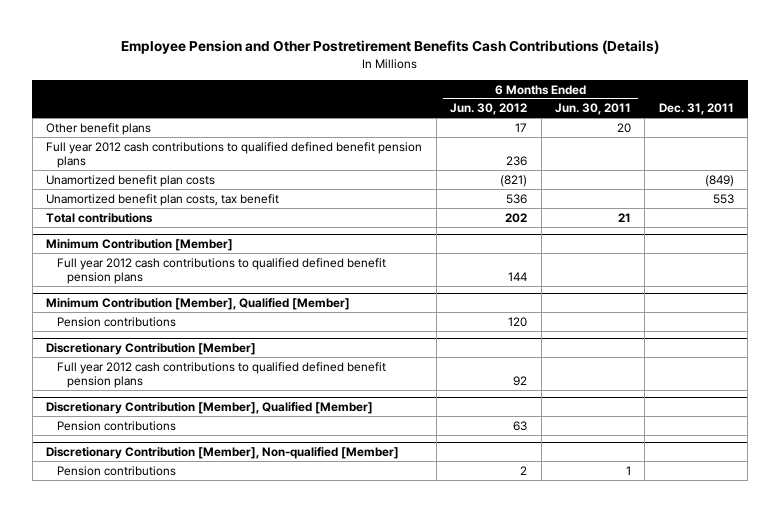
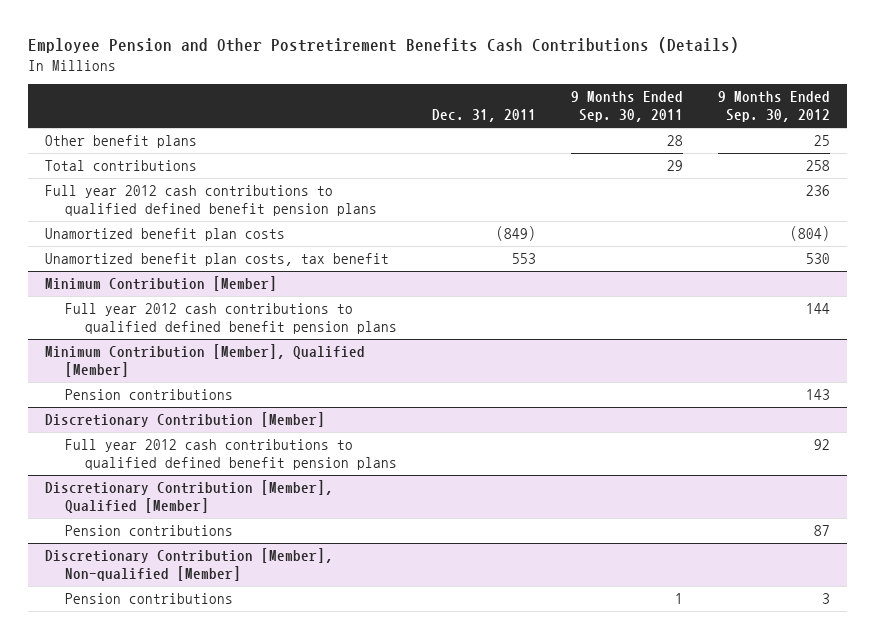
- | 6 Months Ended Jun. 30, 2012 | 6 Months Ended Jun. 30, 2011 | Dec. 31, 2011
+ | Dec. 31, 2011 | 9 Months Ended Sep. 30, 2011 | 9 Months Ended Sep. 30, 2012
moved up: Total contributions | | 29 | 258

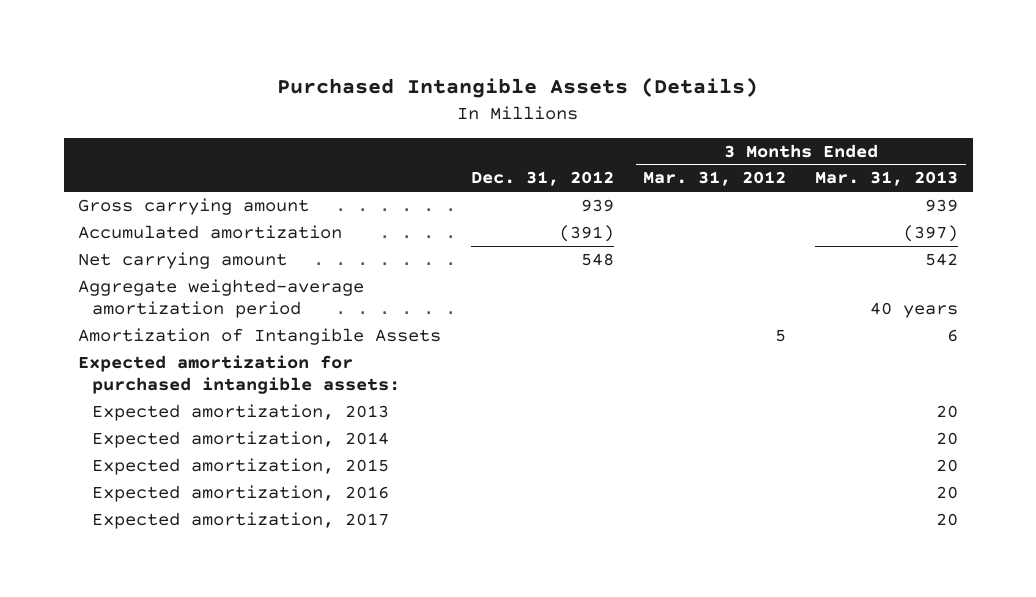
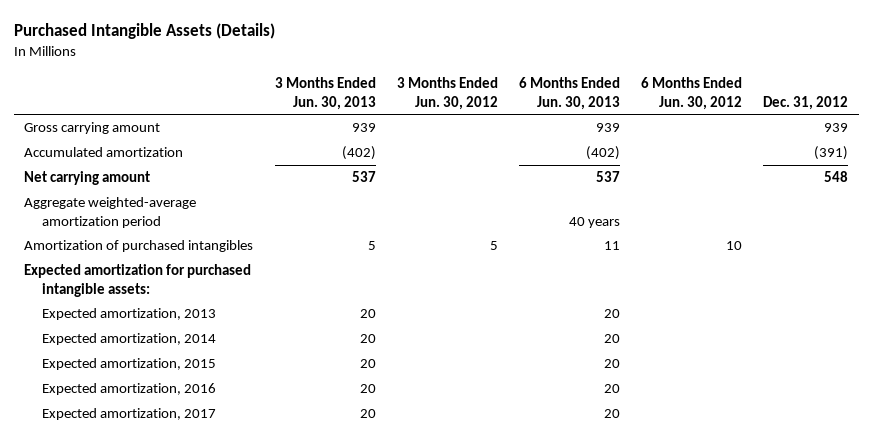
- | Dec. 31, 2012 | 3 Months Ended Mar. 31, 2012 | 3 Months Ended Mar. 31, 2013
+ | 3 Months Ended Jun. 30, 2013 | 3 Months Ended Jun. 30, 2012 | 6 Months Ended Jun. 30, 2013 | 6 Months Ended Jun. 30, 2012 | Dec. 31, 2012
- Amortization of Intangible Assets | | 5 | 6
+ Amortization of purchased intangibles | 5 | 5 | 11 | 10 |

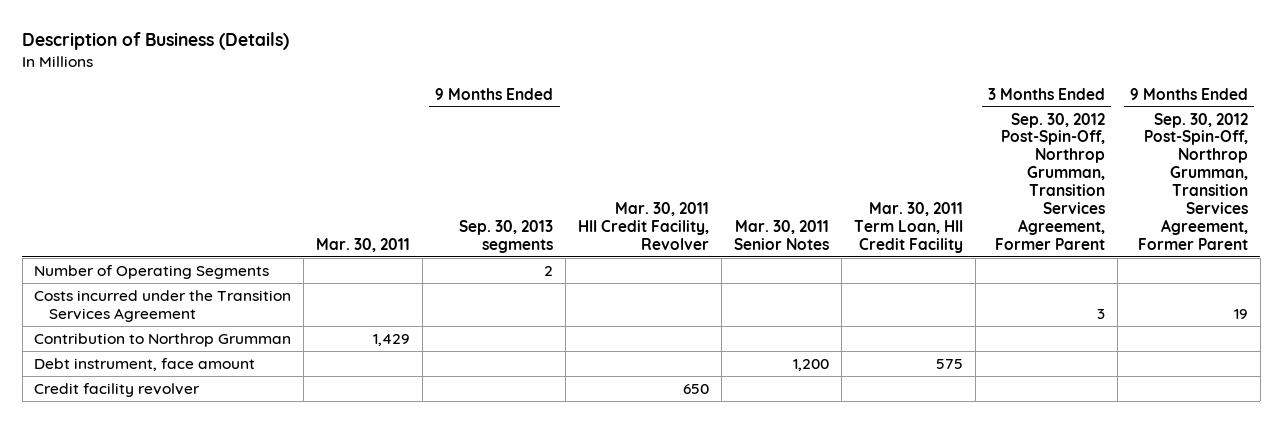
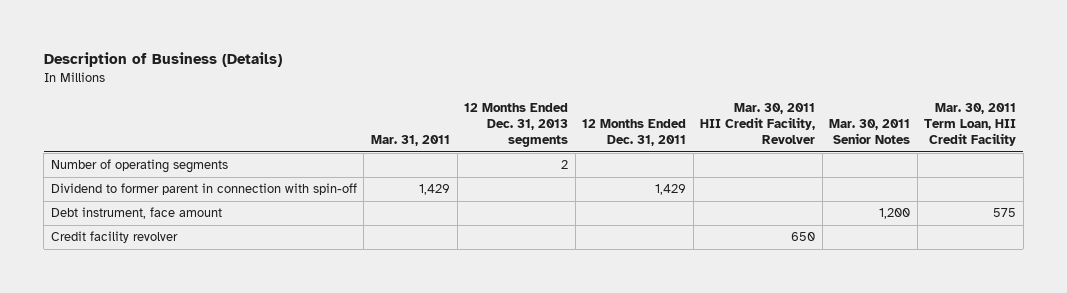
- | Mar. 30, 2011 | 9 Months Ended Sep. 30, 2013 segments | Mar. 30, 2011 HII Credit Facility, Revolver | Mar. 30, 2011 Senior Notes | Mar. 30, 2011 Term Loan, HII Credit Facility | 3 Months Ended Sep. 30, 2012 Post-Spin-Off, Northrop Grumman, Transition Services Agreement, Former Parent | 9 Months Ended Sep. 30, 2012 Post-Spin-Off, Northrop Grumman, Transition Services Agreement, Former Parent
+ | Mar. 31, 2011 | 12 Months Ended Dec. 31, 2013 segments | 12 Months Ended Dec. 31, 2011 | Mar. 30, 2011 HII Credit Facility, Revolver | Mar. 30, 2011 Senior Notes | Mar. 30, 2011 Term Loan, HII Credit Facility
- Number of Operating Segments | | 2 | | | | |
- Costs incurred under the Transition Services Agreement | | | | | | 3 | 19
- Contribution to Northrop Grumman | 1,429 | | | | | |
+ Number of operating segments | | 2 | | | |
+ Dividend to former parent in connection with spin-off | 1,429 | | 1,429 | | |

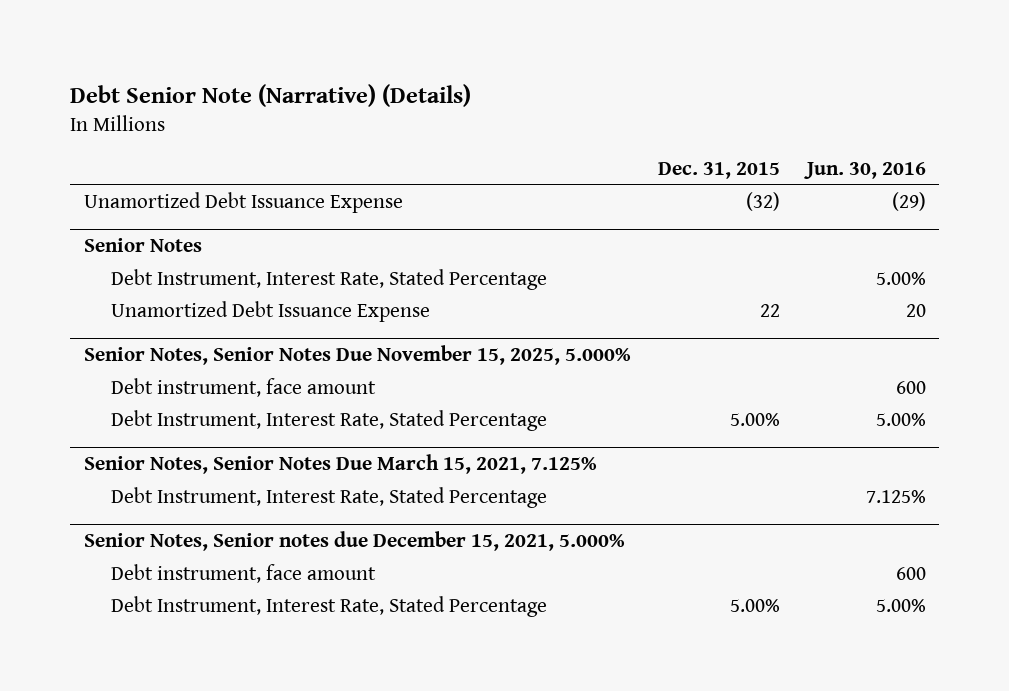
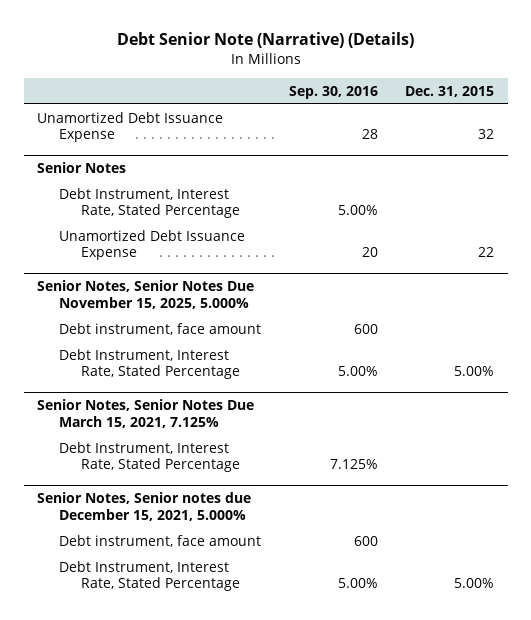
- | Dec. 31, 2015 | Jun. 30, 2016
+ | Sep. 30, 2016 | Dec. 31, 2015
- Unamortized Debt Issuance Expense | (32) | (29)
+ Unamortized Debt Issuance Expense | 28 | 32

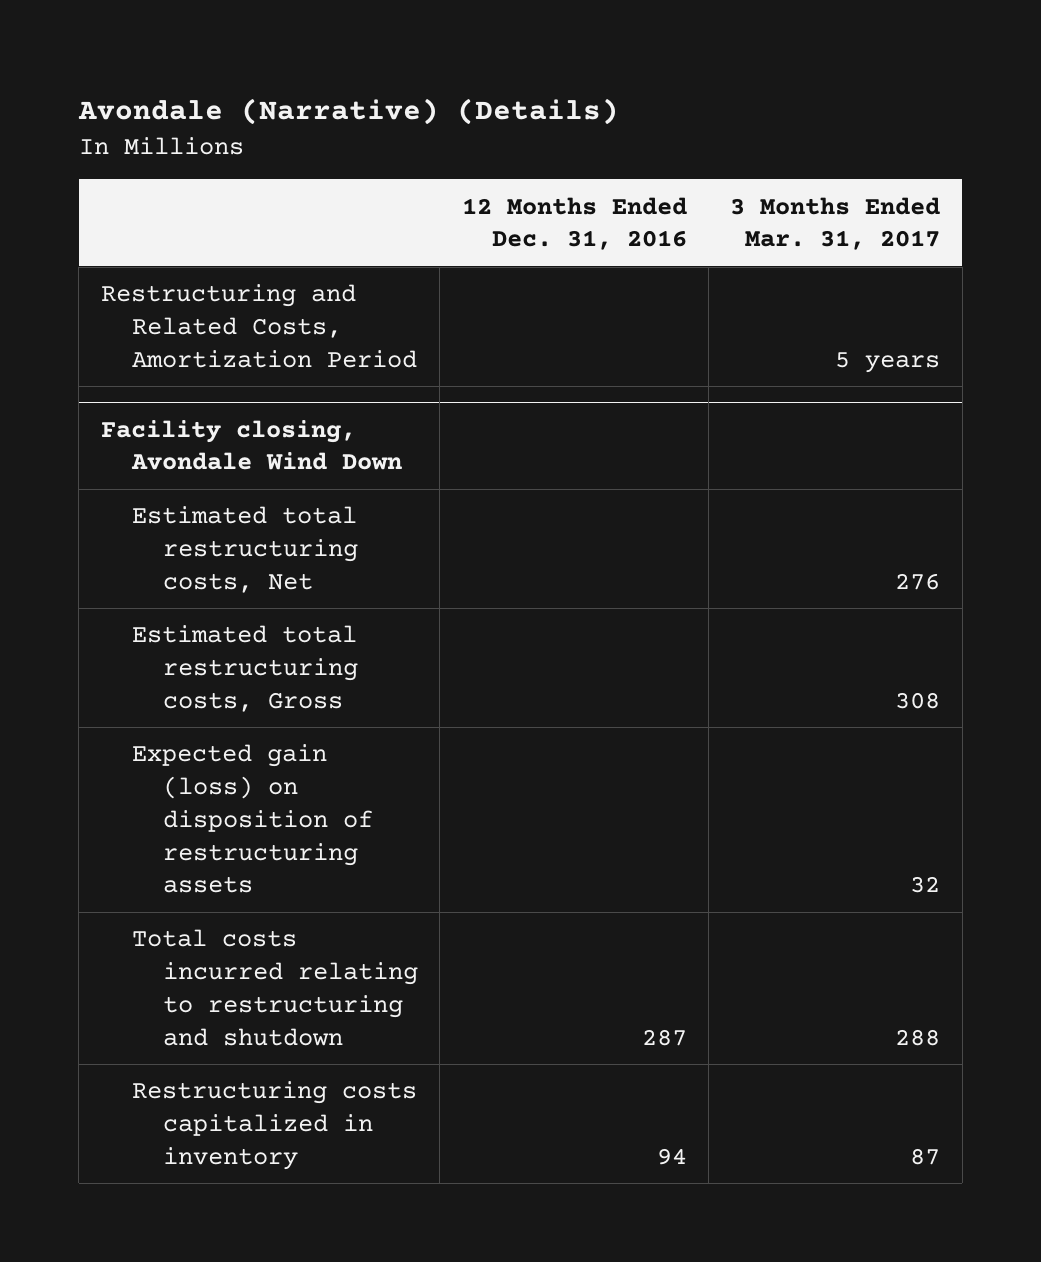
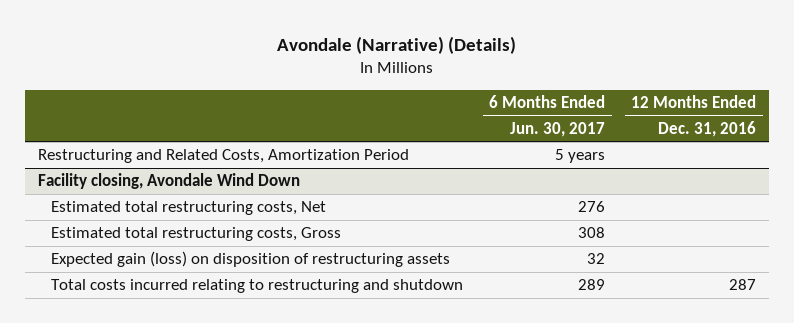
- | 12 Months Ended Dec. 31, 2016 | 3 Months Ended Mar. 31, 2017
+ | 6 Months Ended Jun. 30, 2017 | 12 Months Ended Dec. 31, 2016
@ Facility closing, Avondale Wind Down
- Restructuring costs capitalized in inventory | 94 | 87

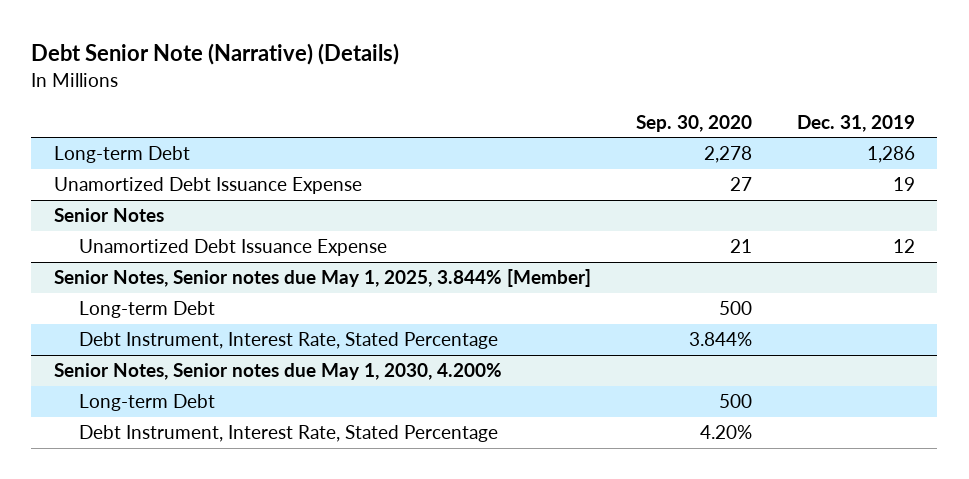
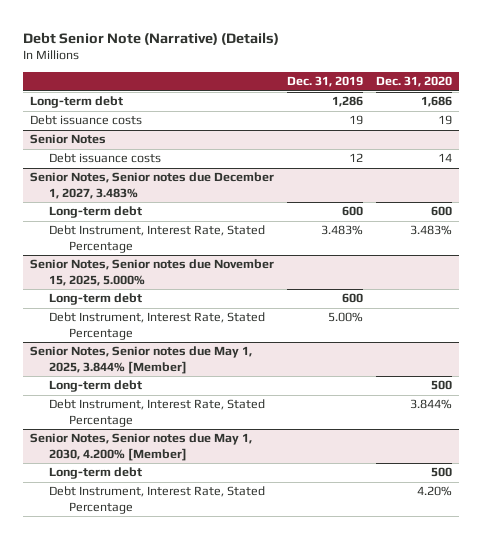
- | Sep. 30, 2020 | Dec. 31, 2019
+ | Dec. 31, 2019 | Dec. 31, 2020
- Long-term Debt | 2,278 | 1,286
- Unamortized Debt Issuance Expense | 27 | 19
+ Long-term debt | 1,286 | 1,686
+ Debt issuance costs | 19 | 19
@ Senior Notes
- Unamortized Debt Issuance Expense | 21 | 12
+ Debt issuance costs | 12 | 14
+ Senior Notes, Senior notes due December 1, 2027, 3.483%
+ Long-term debt | 600 | 600
+ Debt Instrument, Interest Rate, Stated Percentage | 3.483% | 3.483%
+ Senior Notes, Senior notes due November 15, 2025, 5.000%
+ Long-term debt | 600 |
+ Debt Instrument, Interest Rate, Stated Percentage | 5.00% |
@ Senior Notes, Senior notes due May 1, 2025, 3.844% [Member]
- Long-term Debt | 500 |
+ Long-term debt | | 500
- Senior Notes, Senior notes due May 1, 2030, 4.200%
- Long-term Debt | 500 |
+ Senior Notes, Senior notes due May 1, 2030, 4.200% [Member]
+ Long-term debt | | 500

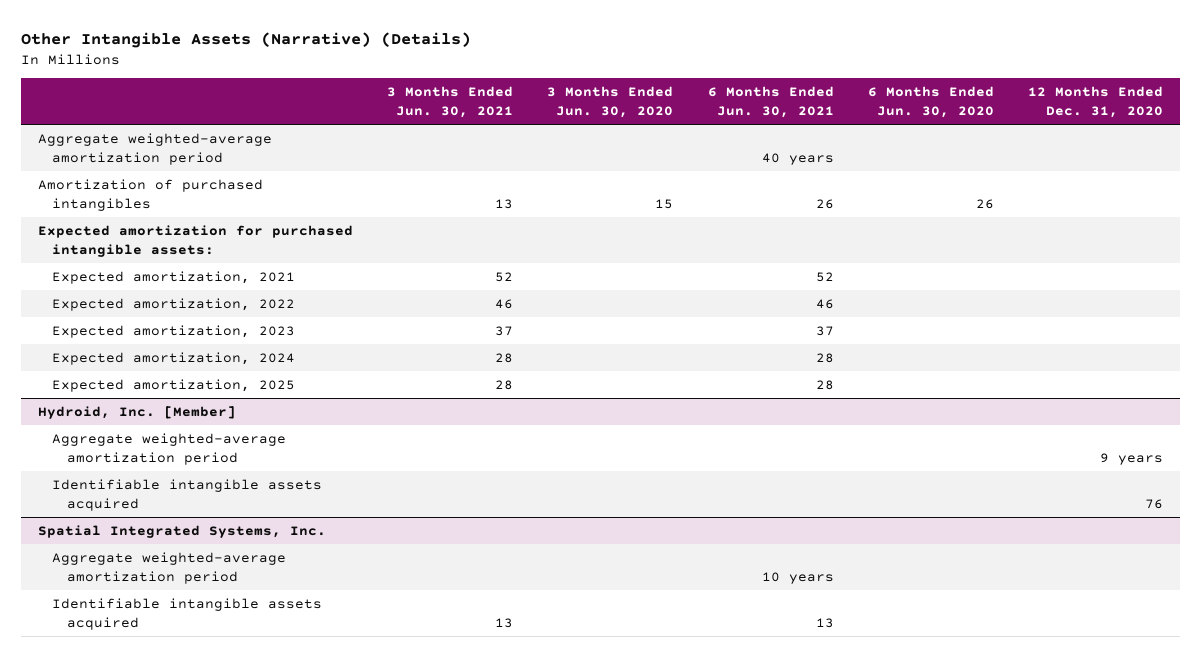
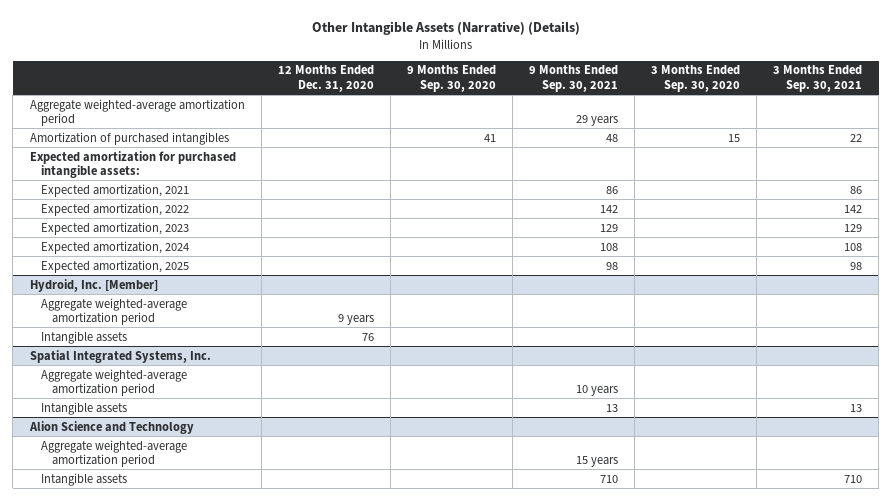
- | 3 Months Ended Jun. 30, 2021 | 3 Months Ended Jun. 30, 2020 | 6 Months Ended Jun. 30, 2021 | 6 Months Ended Jun. 30, 2020 | 12 Months Ended Dec. 31, 2020
+ | 12 Months Ended Dec. 31, 2020 | 9 Months Ended Sep. 30, 2020 | 9 Months Ended Sep. 30, 2021 | 3 Months Ended Sep. 30, 2020 | 3 Months Ended Sep. 30, 2021
@ Hydroid, Inc. [Member]
- Identifiable intangible assets acquired | | | | | 76
+ Intangible assets | 76 | | | |
@ Spatial Integrated Systems, Inc.
- Identifiable intangible assets acquired | 13 | | 13 | |
+ Intangible assets | | | 13 | | 13
+ Alion Science and Technology
+ Aggregate weighted-average amortization period | | | 15 years | |
+ Intangible assets | | | 710 | | 710

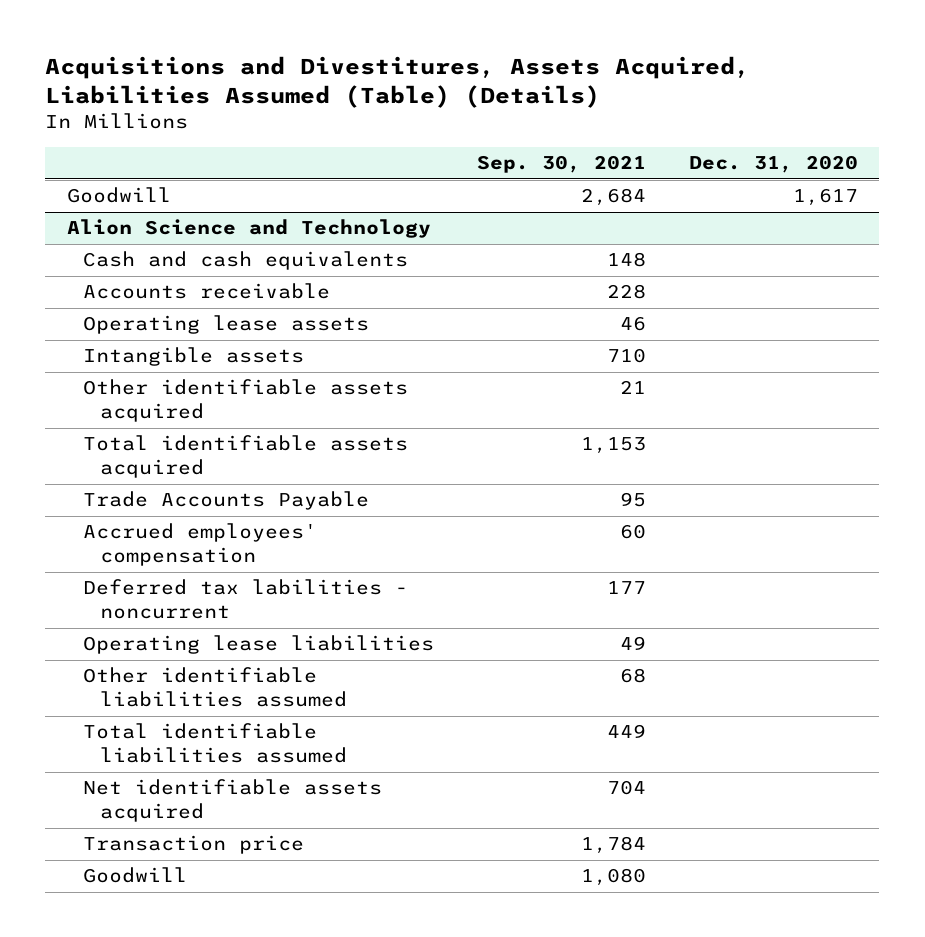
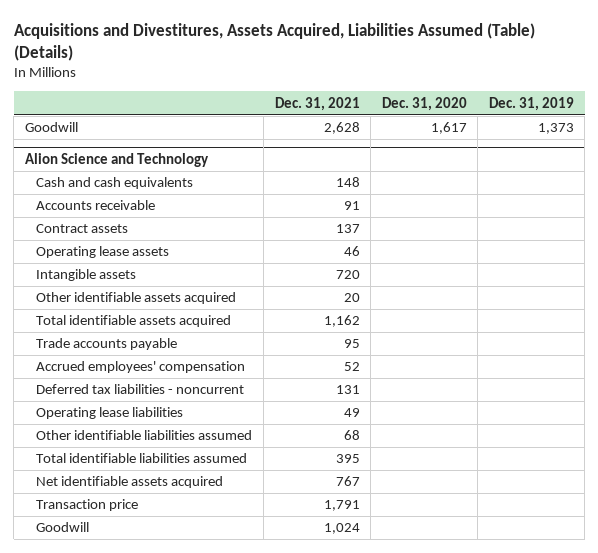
- | Sep. 30, 2021 | Dec. 31, 2020
+ | Dec. 31, 2021 | Dec. 31, 2020 | Dec. 31, 2019
@ Alion Science and Technology
+ Contract assets | 137 | |
- Trade Accounts Payable | 95 |
+ Trade accounts payable | 95 | |
- Deferred tax labilities - noncurrent | 177 |
+ Deferred tax liabilities - noncurrent | 131 | |

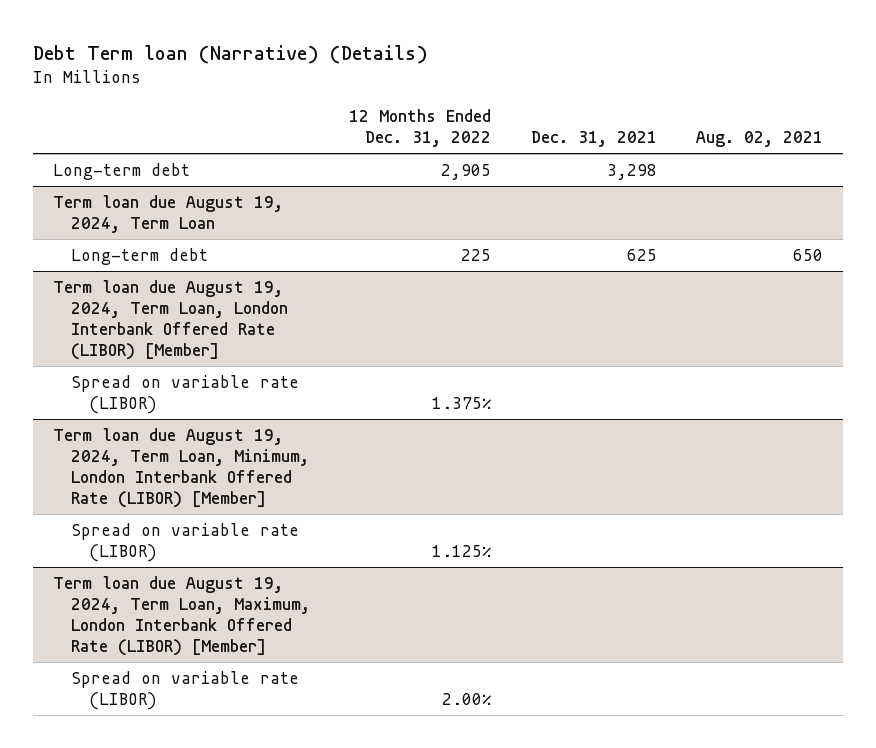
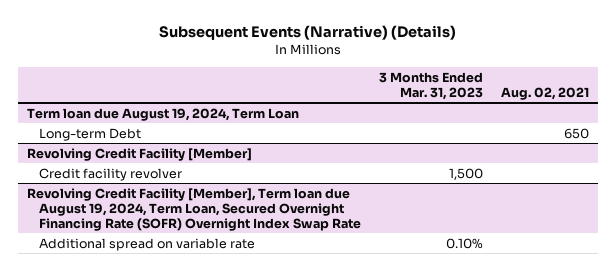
- Debt Term loan (Narrative) (Details)
+ Subsequent Events (Narrative) (Details)
- | 12 Months Ended Dec. 31, 2022 | Dec. 31, 2021 | Aug. 02, 2021
+ | 3 Months Ended Mar. 31, 2023 | Aug. 02, 2021
- Long-term debt | 2,905 | 3,298 |
@ Term loan due August 19, 2024, Term Loan
- Long-term debt | 225 | 625 | 650
- Term loan due August 19, 2024, Term Loan, London Interbank Offered Rate (LIBOR) [Member]
- Spread on variable rate (LIBOR) | 1.375% | |
- Term loan due August 19, 2024, Term Loan, Minimum, London Interbank Offered Rate (LIBOR) [Member]
- Spread on variable rate (LIBOR) | 1.125% | |
- Term loan due August 19, 2024, Term Loan, Maximum, London Interbank Offered Rate (LIBOR) [Member]
- Spread on variable rate (LIBOR) | 2.00% | |
@ Term loan due August 19, 2024, Term Loan
+ Long-term Debt | | 650
+ Revolving Credit Facility [Member]
+ Credit facility revolver | 1,500 |
+ Revolving Credit Facility [Member], Term loan due August 19, 2024, Term Loan, Secured Overnight Financing Rate (SOFR) Overnight Index Swap Rate
+ Additional spread on variable rate | 0.10% |

